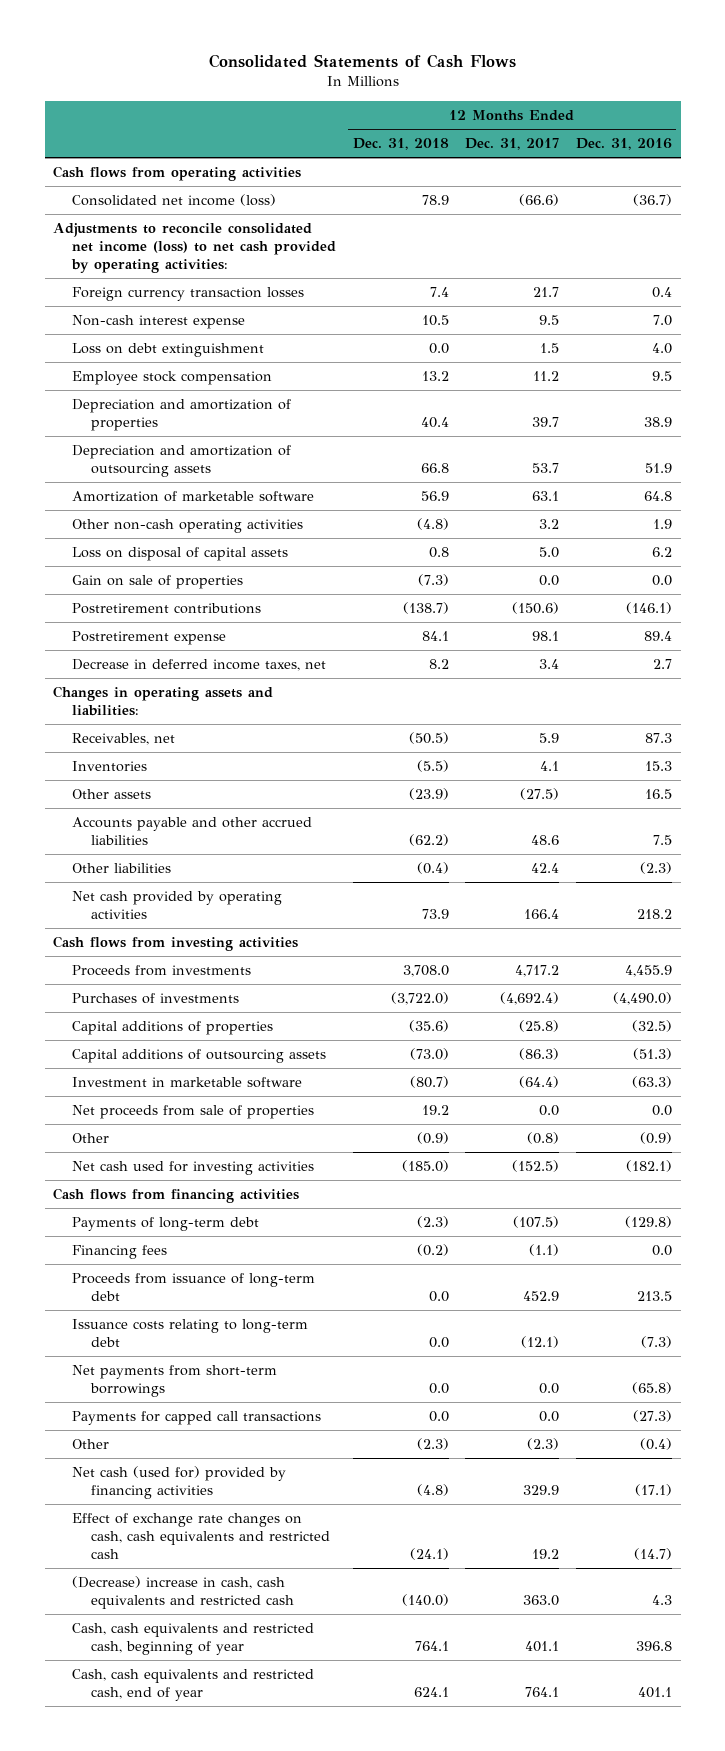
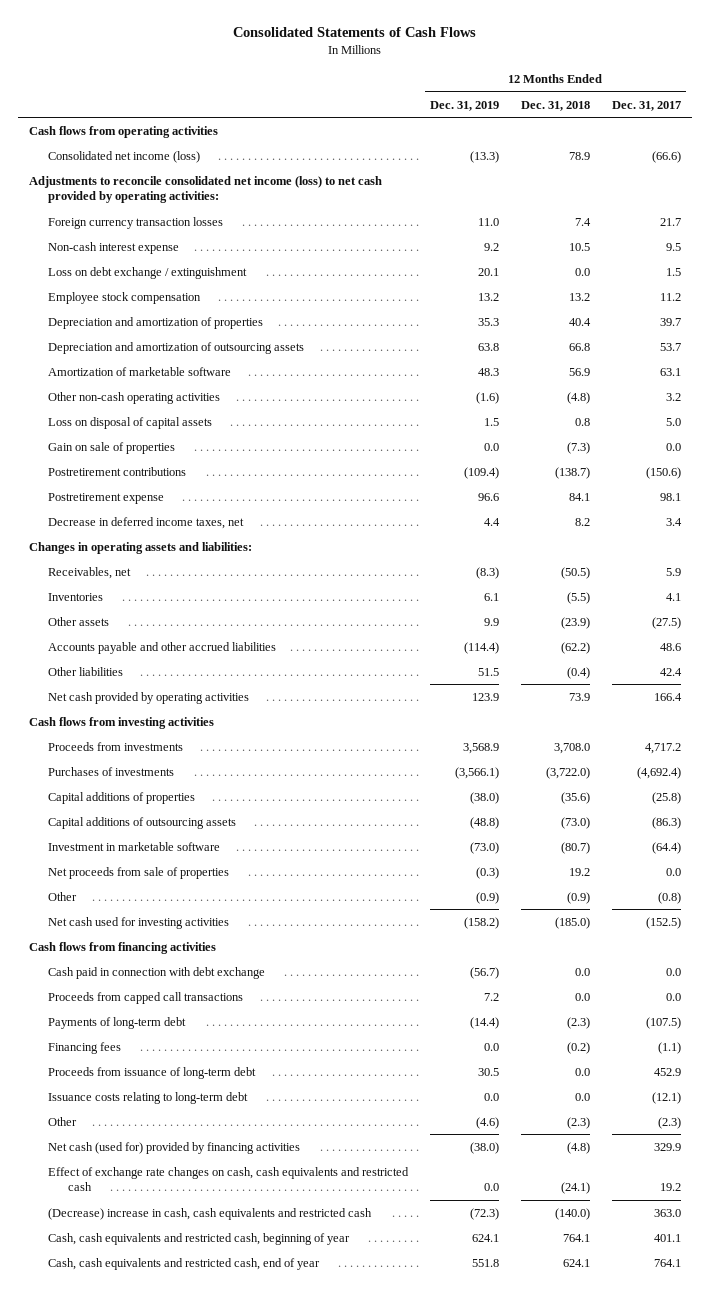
- | 12 Months Ended Dec. 31, 2018 | 12 Months Ended Dec. 31, 2017 | 12 Months Ended Dec. 31, 2016
+ | 12 Months Ended Dec. 31, 2019 | 12 Months Ended Dec. 31, 2018 | 12 Months Ended Dec. 31, 2017
- Loss on debt extinguishment | 0.0 | 1.5 | 4.0
+ Loss on debt exchange / extinguishment | 20.1 | 0.0 | 1.5
+ Cash paid in connection with debt exchange | (56.7) | 0.0 | 0.0
+ Proceeds from capped call transactions | 7.2 | 0.0 | 0.0
- Net payments from short-term borrowings | 0.0 | 0.0 | (65.8)
- Payments for capped call transactions | 0.0 | 0.0 | (27.3)

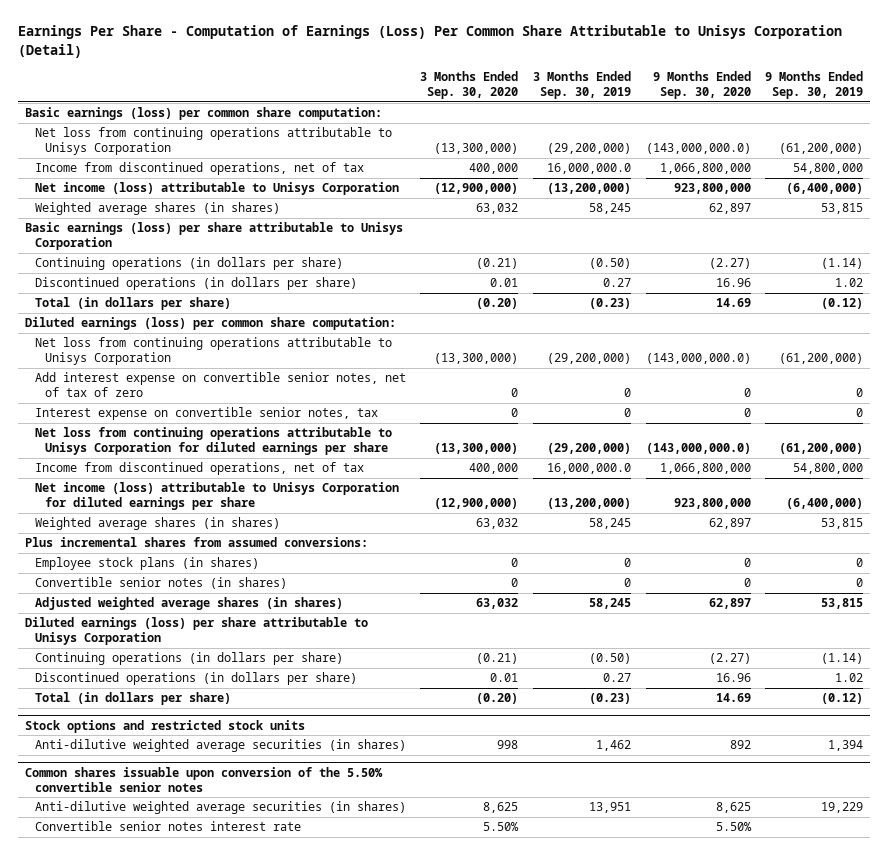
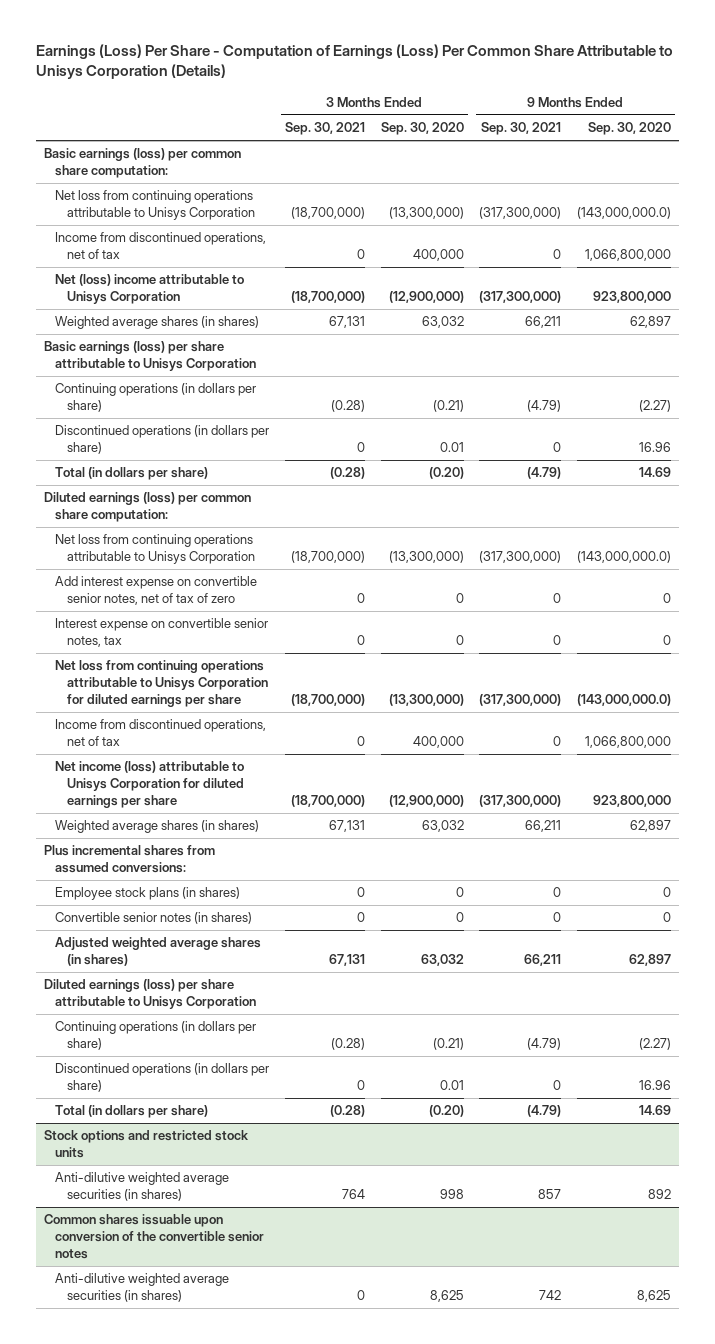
- Earnings Per Share - Computation of Earnings (Loss) Per Common Share Attributable to Unisys Corporation (Detail)
+ Earnings (Loss) Per Share - Computation of Earnings (Loss) Per Common Share Attributable to Unisys Corporation (Details)
- | 3 Months Ended Sep. 30, 2020 | 3 Months Ended Sep. 30, 2019 | 9 Months Ended Sep. 30, 2020 | 9 Months Ended Sep. 30, 2019
+ | 3 Months Ended Sep. 30, 2021 | 3 Months Ended Sep. 30, 2020 | 9 Months Ended Sep. 30, 2021 | 9 Months Ended Sep. 30, 2020
- Net income (loss) attributable to Unisys Corporation | (12,900,000) | (13,200,000) | 923,800,000 | (6,400,000)
+ Net (loss) income attributable to Unisys Corporation | (18,700,000) | (12,900,000) | (317,300,000) | 923,800,000
- Common shares issuable upon conversion of the 5.50% convertible senior notes
+ Common shares issuable upon conversion of the convertible senior notes
- Convertible senior notes interest rate | 5.50% | | 5.50% |

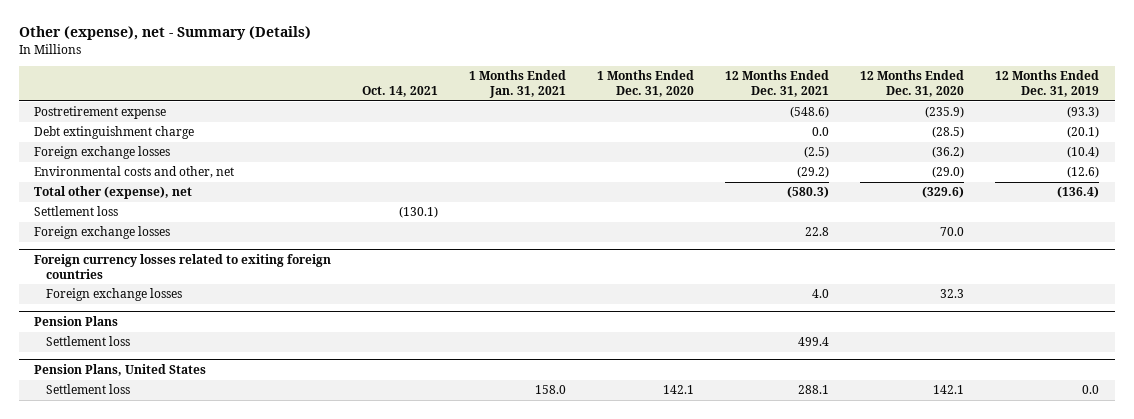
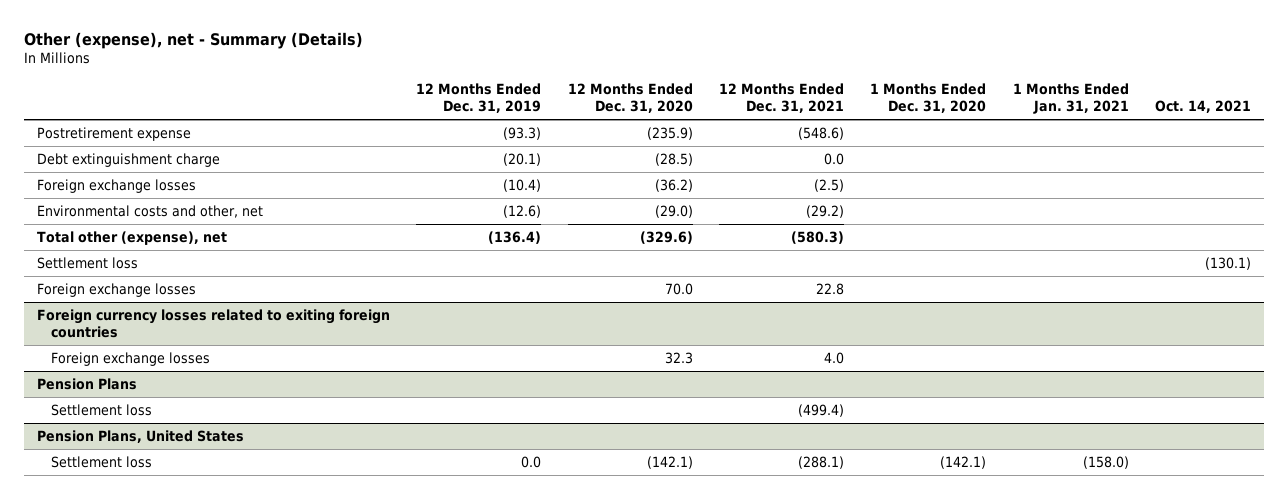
- | Oct. 14, 2021 | 1 Months Ended Jan. 31, 2021 | 1 Months Ended Dec. 31, 2020 | 12 Months Ended Dec. 31, 2021 | 12 Months Ended Dec. 31, 2020 | 12 Months Ended Dec. 31, 2019
+ | 12 Months Ended Dec. 31, 2019 | 12 Months Ended Dec. 31, 2020 | 12 Months Ended Dec. 31, 2021 | 1 Months Ended Dec. 31, 2020 | 1 Months Ended Jan. 31, 2021 | Oct. 14, 2021
@ Pension Plans
- Settlement loss | | | | 499.4 | |
+ Settlement loss | | | (499.4) | | |
@ Pension Plans, United States
- Settlement loss | | 158.0 | 142.1 | 288.1 | 142.1 | 0.0
+ Settlement loss | 0.0 | (142.1) | (288.1) | (142.1) | (158.0) |

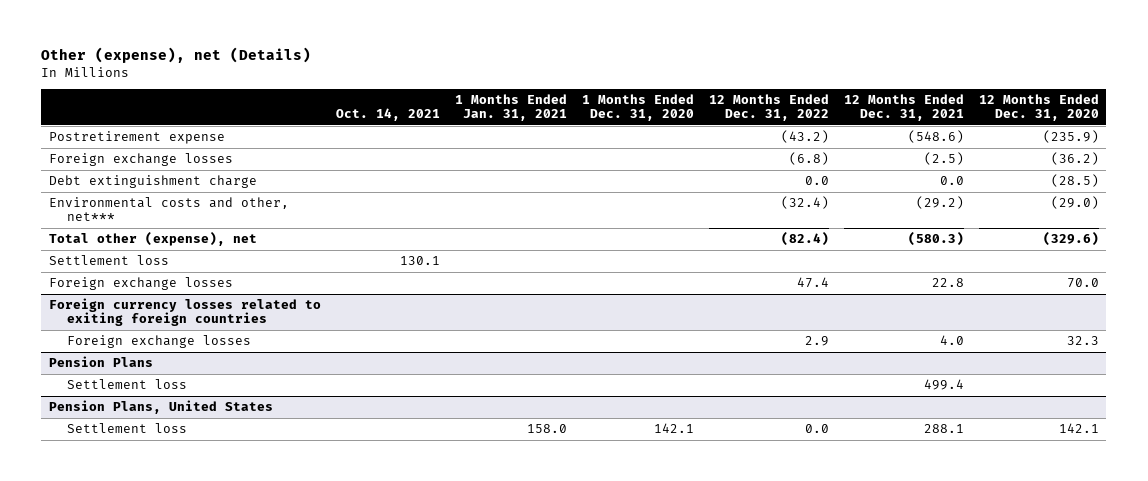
- Other (expense), net - Summary (Details)
+ Other (expense), net (Details)
- | 12 Months Ended Dec. 31, 2019 | 12 Months Ended Dec. 31, 2020 | 12 Months Ended Dec. 31, 2021 | 1 Months Ended Dec. 31, 2020 | 1 Months Ended Jan. 31, 2021 | Oct. 14, 2021
+ | Oct. 14, 2021 | 1 Months Ended Jan. 31, 2021 | 1 Months Ended Dec. 31, 2020 | 12 Months Ended Dec. 31, 2022 | 12 Months Ended Dec. 31, 2021 | 12 Months Ended Dec. 31, 2020
- Environmental costs and other, net | (12.6) | (29.0) | (29.2) | | |
moved down: Debt extinguishment charge | | | | 0.0 | 0.0 | (28.5)
+ Environmental costs and other, net*** | | | | (32.4) | (29.2) | (29.0)
- Settlement loss | | | | | | (130.1)
+ Settlement loss | 130.1 | | | | |
@ Pension Plans
- Settlement loss | | | (499.4) | | |
+ Settlement loss | | | | | 499.4 |
@ Pension Plans, United States
- Settlement loss | 0.0 | (142.1) | (288.1) | (142.1) | (158.0) |
+ Settlement loss | | 158.0 | 142.1 | 0.0 | 288.1 | 142.1

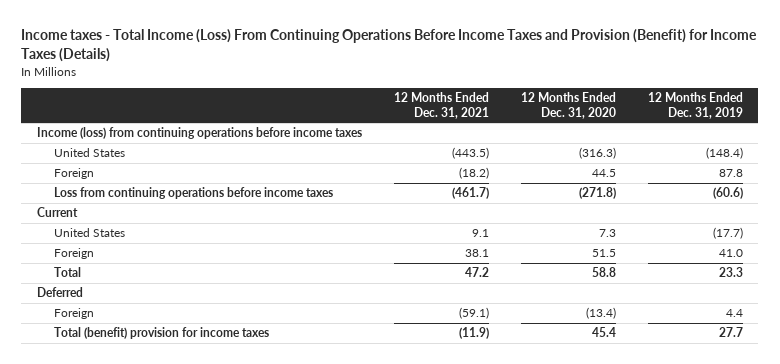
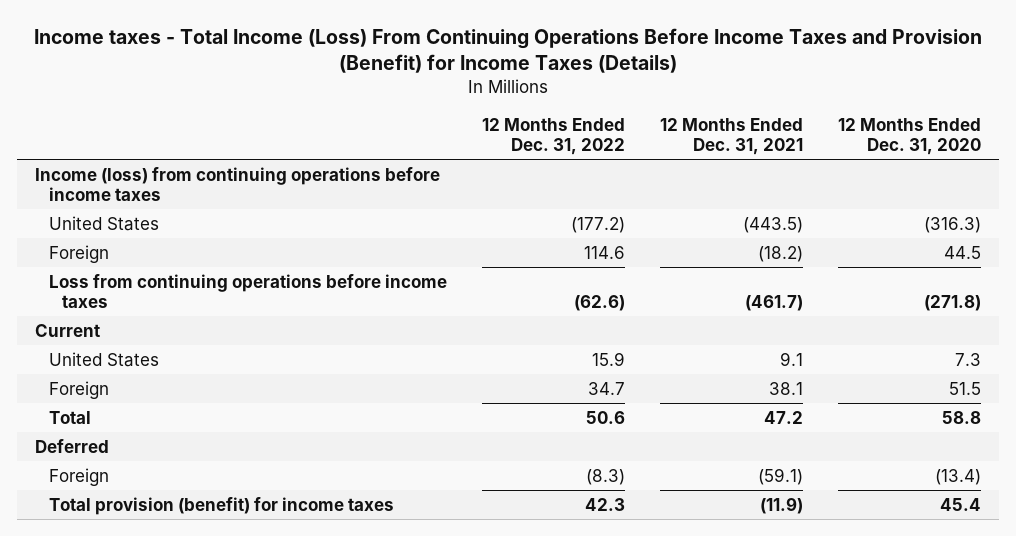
- | 12 Months Ended Dec. 31, 2021 | 12 Months Ended Dec. 31, 2020 | 12 Months Ended Dec. 31, 2019
+ | 12 Months Ended Dec. 31, 2022 | 12 Months Ended Dec. 31, 2021 | 12 Months Ended Dec. 31, 2020
- Total (benefit) provision for income taxes | (11.9) | 45.4 | 27.7
+ Total provision (benefit) for income taxes | 42.3 | (11.9) | 45.4

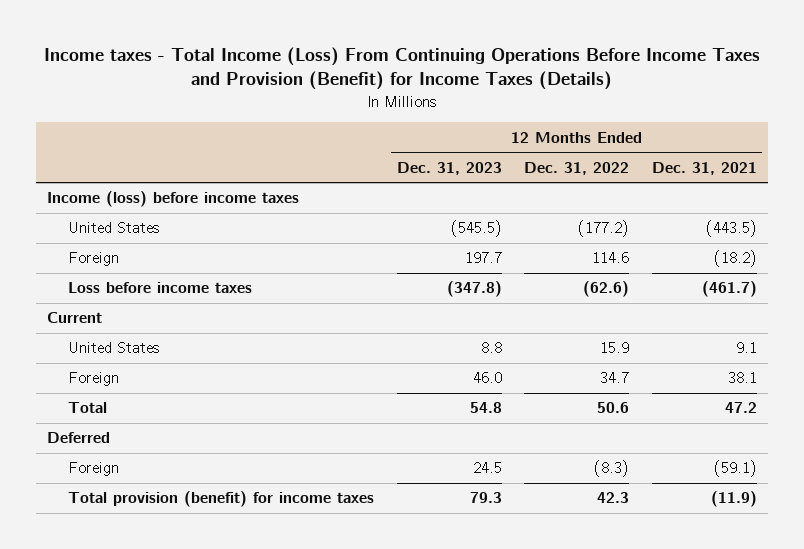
- | 12 Months Ended Dec. 31, 2022 | 12 Months Ended Dec. 31, 2021 | 12 Months Ended Dec. 31, 2020
+ | 12 Months Ended Dec. 31, 2023 | 12 Months Ended Dec. 31, 2022 | 12 Months Ended Dec. 31, 2021
- Income (loss) from continuing operations before income taxes
+ Income (loss) before income taxes
- Loss from continuing operations before income taxes | (62.6) | (461.7) | (271.8)
+ Loss before income taxes | (347.8) | (62.6) | (461.7)

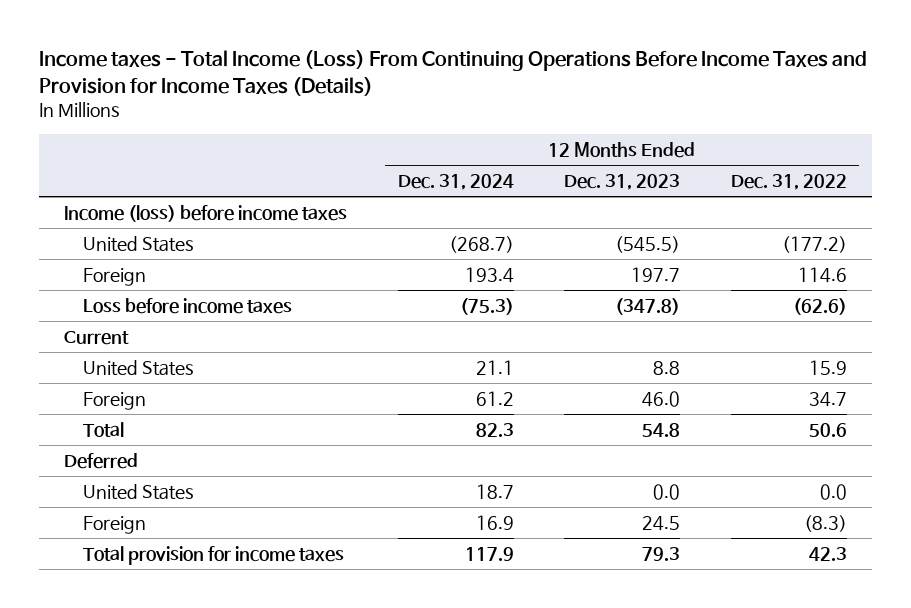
- Income taxes - Total Income (Loss) From Continuing Operations Before Income Taxes and Provision (Benefit) for Income Taxes (Details)
+ Income taxes - Total Income (Loss) From Continuing Operations Before Income Taxes and Provision for Income Taxes (Details)
- | 12 Months Ended Dec. 31, 2023 | 12 Months Ended Dec. 31, 2022 | 12 Months Ended Dec. 31, 2021
+ | 12 Months Ended Dec. 31, 2024 | 12 Months Ended Dec. 31, 2023 | 12 Months Ended Dec. 31, 2022
+ United States | 18.7 | 0.0 | 0.0
- Total provision (benefit) for income taxes | 79.3 | 42.3 | (11.9)
+ Total provision for income taxes | 117.9 | 79.3 | 42.3

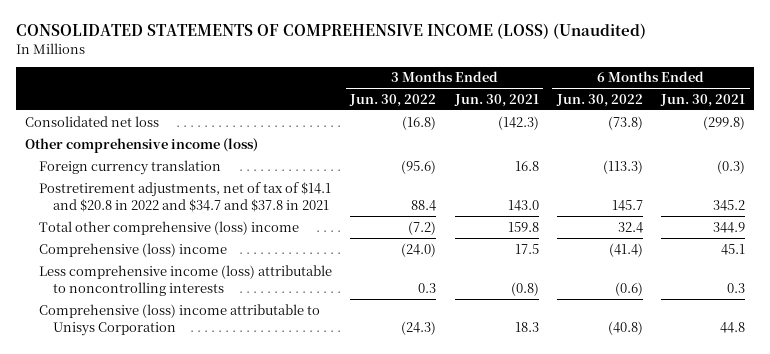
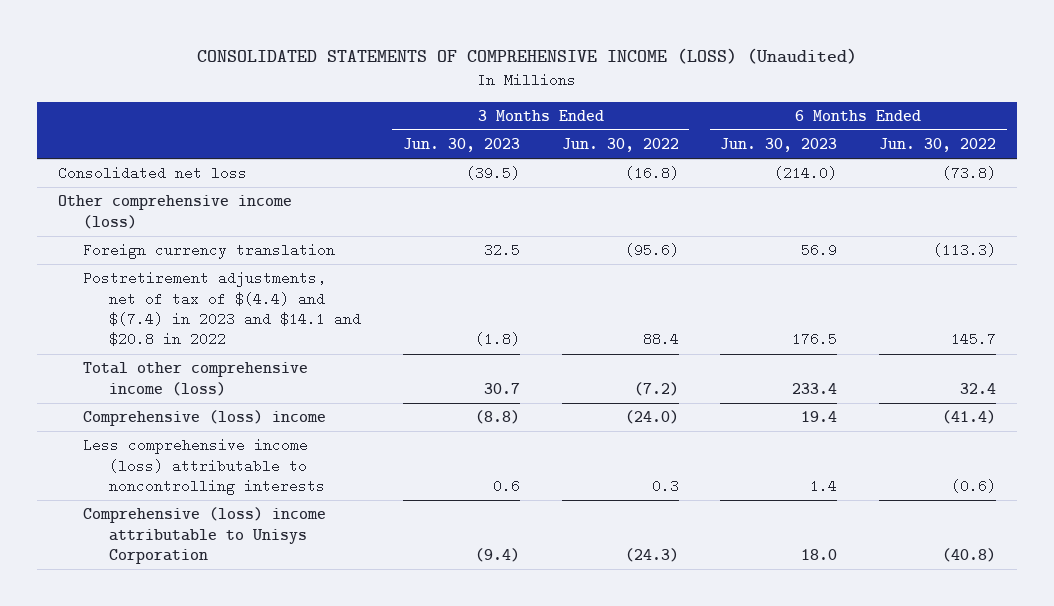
- | 3 Months Ended Jun. 30, 2022 | 3 Months Ended Jun. 30, 2021 | 6 Months Ended Jun. 30, 2022 | 6 Months Ended Jun. 30, 2021
+ | 3 Months Ended Jun. 30, 2023 | 3 Months Ended Jun. 30, 2022 | 6 Months Ended Jun. 30, 2023 | 6 Months Ended Jun. 30, 2022
- Postretirement adjustments, net of tax of $14.1 and $20.8 in 2022 and $34.7 and $37.8 in 2021 | 88.4 | 143.0 | 145.7 | 345.2
- Total other comprehensive (loss) income | (7.2) | 159.8 | 32.4 | 344.9
+ Postretirement adjustments, net of tax of $(4.4) and $(7.4) in 2023 and $14.1 and $20.8 in 2022 | (1.8) | 88.4 | 176.5 | 145.7
+ Total other comprehensive income (loss) | 30.7 | (7.2) | 233.4 | 32.4

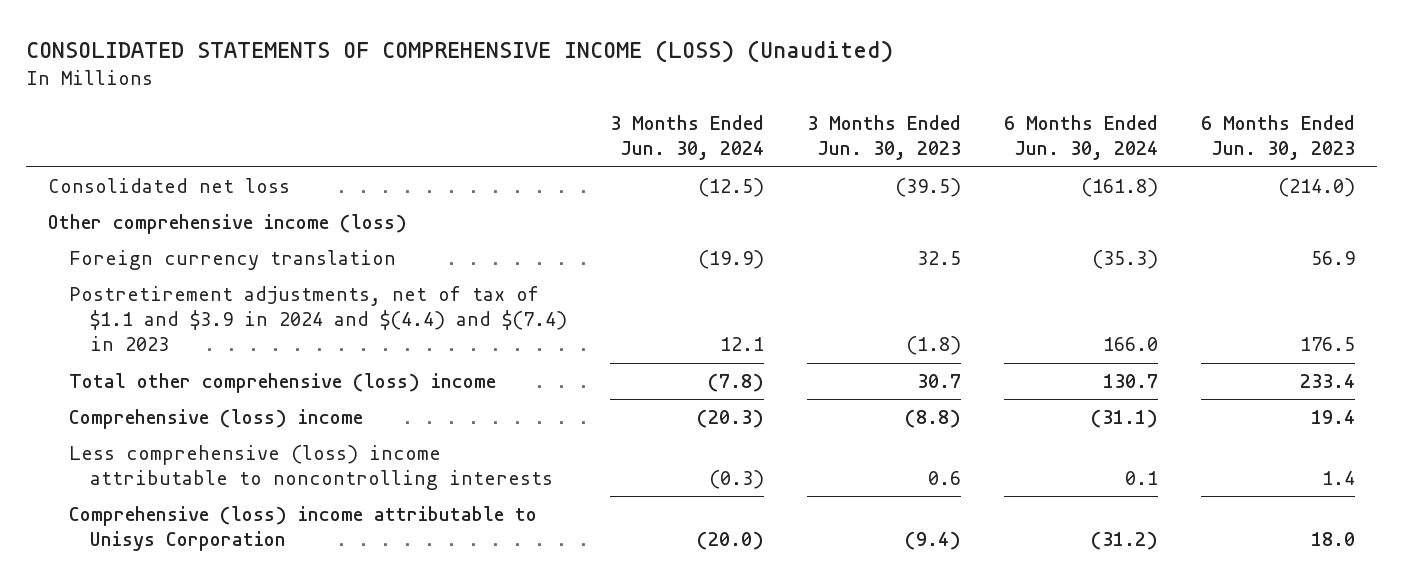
- | 3 Months Ended Jun. 30, 2023 | 3 Months Ended Jun. 30, 2022 | 6 Months Ended Jun. 30, 2023 | 6 Months Ended Jun. 30, 2022
+ | 3 Months Ended Jun. 30, 2024 | 3 Months Ended Jun. 30, 2023 | 6 Months Ended Jun. 30, 2024 | 6 Months Ended Jun. 30, 2023
- Postretirement adjustments, net of tax of $(4.4) and $(7.4) in 2023 and $14.1 and $20.8 in 2022 | (1.8) | 88.4 | 176.5 | 145.7
- Total other comprehensive income (loss) | 30.7 | (7.2) | 233.4 | 32.4
+ Postretirement adjustments, net of tax of $1.1 and $3.9 in 2024 and $(4.4) and $(7.4) in 2023 | 12.1 | (1.8) | 166.0 | 176.5
+ Total other comprehensive (loss) income | (7.8) | 30.7 | 130.7 | 233.4
- Less comprehensive income (loss) attributable to noncontrolling interests | 0.6 | 0.3 | 1.4 | (0.6)
+ Less comprehensive (loss) income attributable to noncontrolling interests | (0.3) | 0.6 | 0.1 | 1.4

